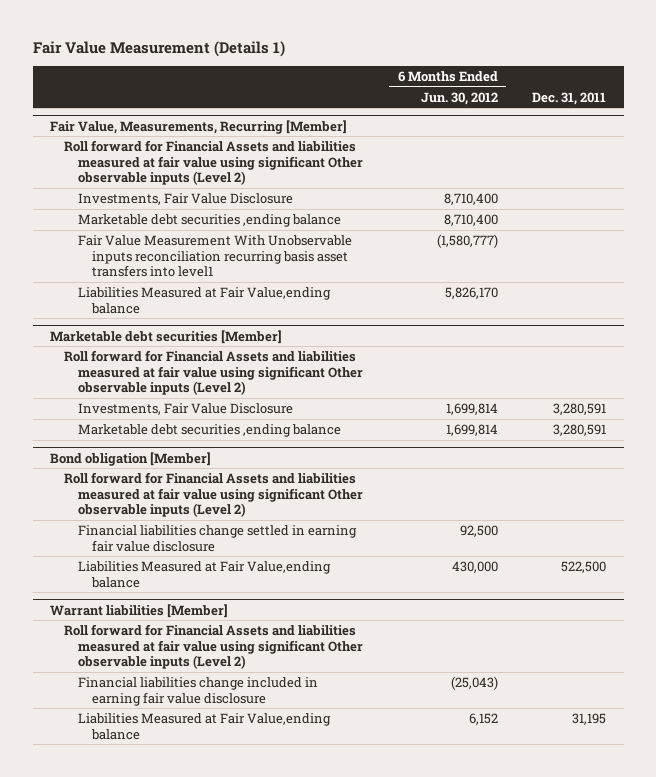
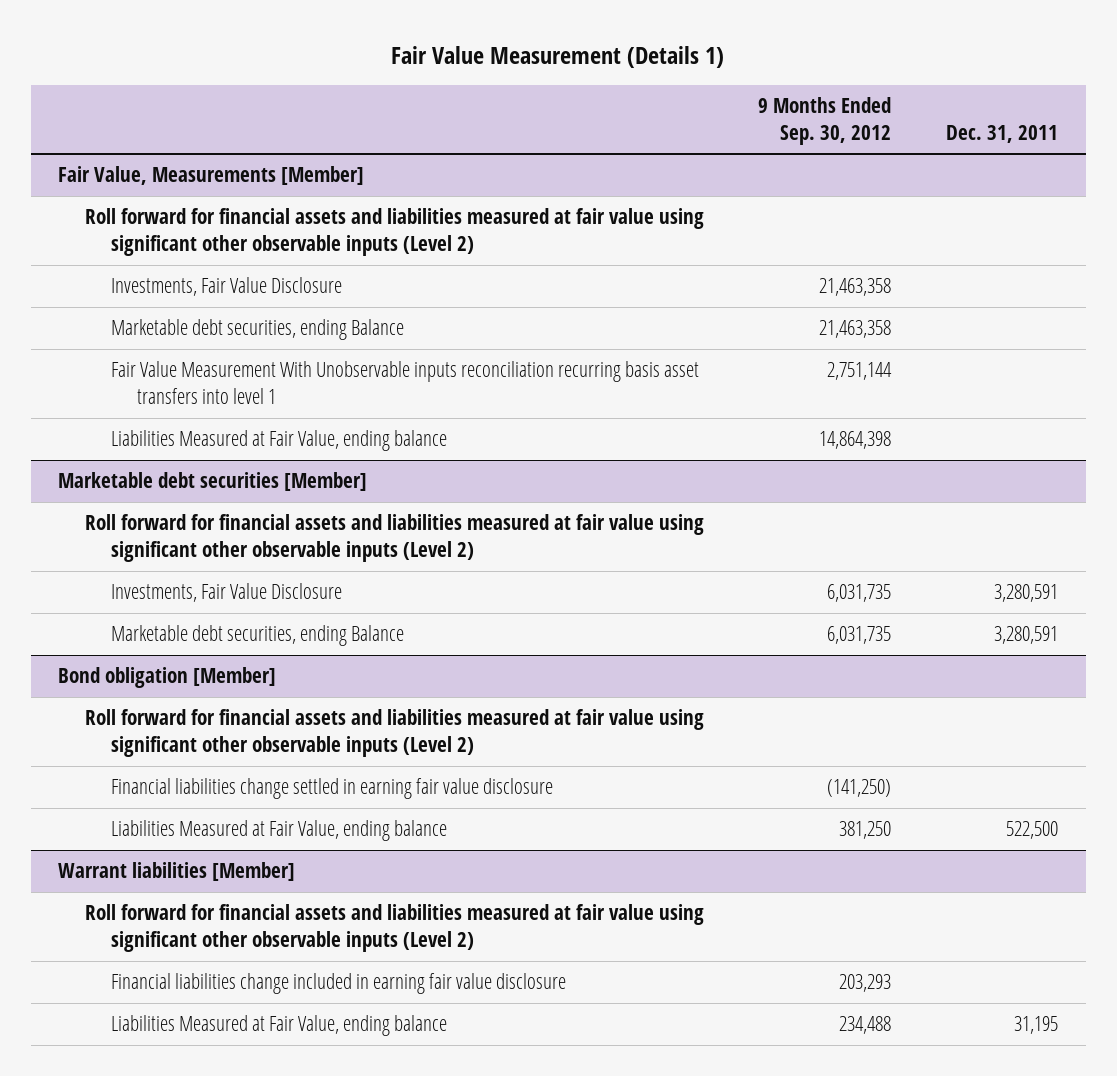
- | 6 Months Ended Jun. 30, 2012 | Dec. 31, 2011
+ | 9 Months Ended Sep. 30, 2012 | Dec. 31, 2011
- Fair Value, Measurements, Recurring [Member]
- Roll forward for Financial Assets and liabilities measured at fair value using significant Other observable inputs (Level 2)
+ Fair Value, Measurements [Member]
+ Roll forward for financial assets and liabilities measured at fair value using significant other observable inputs (Level 2)
- Marketable debt securities ,ending balance | 8,710,400 |
- Fair Value Measurement With Unobservable inputs reconciliation recurring basis asset transfers into level1 | (1,580,777) |
- Liabilities Measured at Fair Value,ending balance | 5,826,170 |
+ Marketable debt securities, ending Balance | 21,463,358 |
+ Fair Value Measurement With Unobservable inputs reconciliation recurring basis asset transfers into level 1 | 2,751,144 |
+ Liabilities Measured at Fair Value, ending balance | 14,864,398 |
@ Marketable debt securities [Member]
- Roll forward for Financial Assets and liabilities measured at fair value using significant Other observable inputs (Level 2)
+ Roll forward for financial assets and liabilities measured at fair value using significant other observable inputs (Level 2)
- Marketable debt securities ,ending balance | 1,699,814 | 3,280,591
+ Marketable debt securities, ending Balance | 6,031,735 | 3,280,591
@ Bond obligation [Member]
- Roll forward for Financial Assets and liabilities measured at fair value using significant Other observable inputs (Level 2)
+ Roll forward for financial assets and liabilities measured at fair value using significant other observable inputs (Level 2)
- Liabilities Measured at Fair Value,ending balance | 430,000 | 522,500
+ Liabilities Measured at Fair Value, ending balance | 381,250 | 522,500
@ Warrant liabilities [Member]
- Roll forward for Financial Assets and liabilities measured at fair value using significant Other observable inputs (Level 2)
+ Roll forward for financial assets and liabilities measured at fair value using significant other observable inputs (Level 2)
- Liabilities Measured at Fair Value,ending balance | 6,152 | 31,195
+ Liabilities Measured at Fair Value, ending balance | 234,488 | 31,195

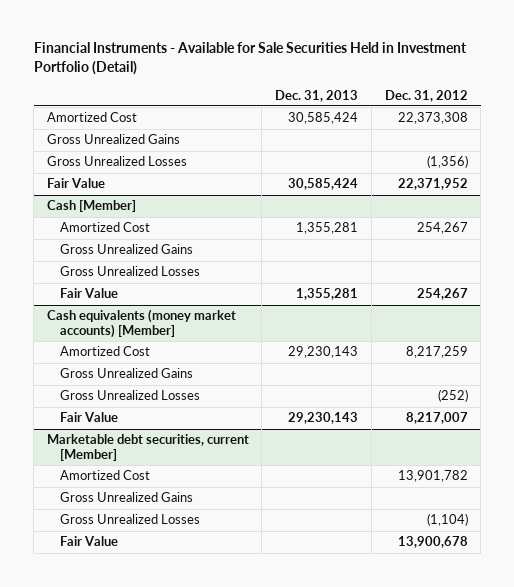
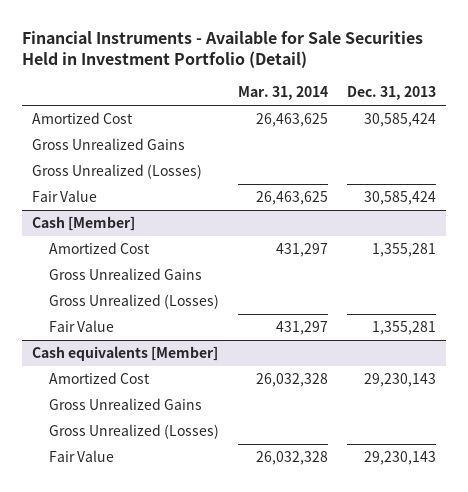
- | Dec. 31, 2013 | Dec. 31, 2012
+ | Mar. 31, 2014 | Dec. 31, 2013
- Gross Unrealized Losses | | (1,356)
+ Gross Unrealized (Losses)
@ Cash [Member]
- Gross Unrealized Losses
+ Gross Unrealized (Losses)
- Cash equivalents (money market accounts) [Member]
+ Cash equivalents [Member]
- Gross Unrealized Losses | | (252)
+ Gross Unrealized (Losses)
- Marketable debt securities, current [Member]
- Amortized Cost | | 13,901,782
- Gross Unrealized Gains
- Gross Unrealized Losses | | (1,104)
- Fair Value | | 13,900,678

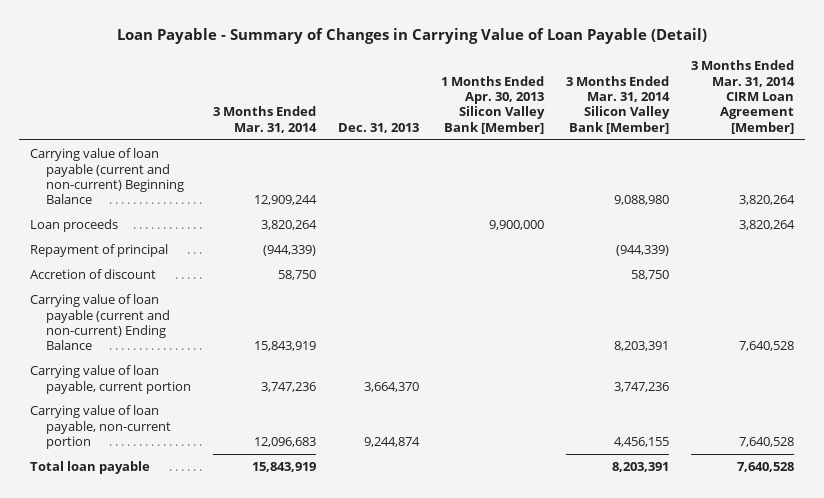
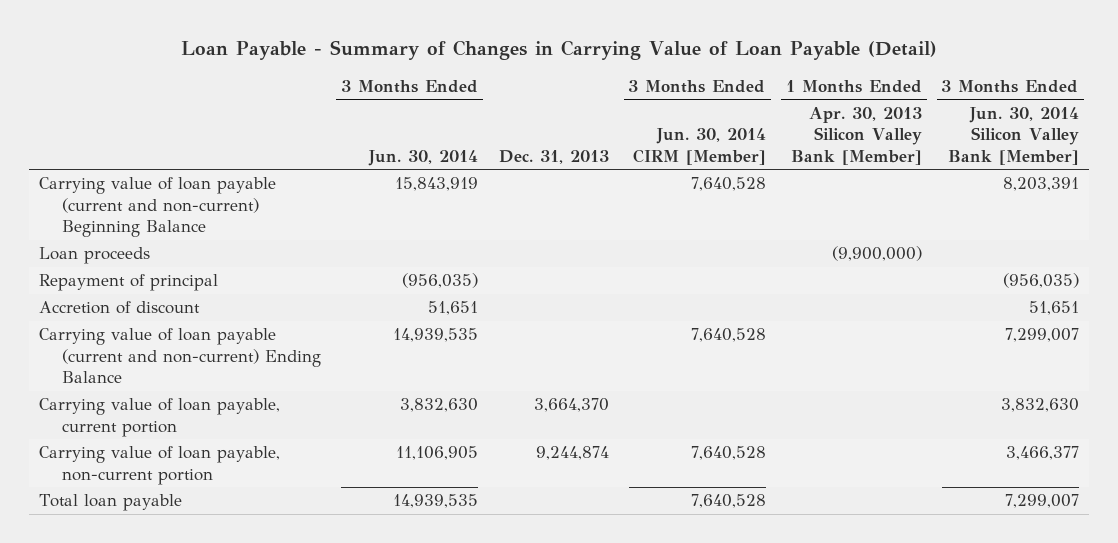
- | 3 Months Ended Mar. 31, 2014 | Dec. 31, 2013 | 1 Months Ended Apr. 30, 2013 Silicon Valley Bank [Member] | 3 Months Ended Mar. 31, 2014 Silicon Valley Bank [Member] | 3 Months Ended Mar. 31, 2014 CIRM Loan Agreement [Member]
+ | 3 Months Ended Jun. 30, 2014 | Dec. 31, 2013 | 3 Months Ended Jun. 30, 2014 CIRM [Member] | 1 Months Ended Apr. 30, 2013 Silicon Valley Bank [Member] | 3 Months Ended Jun. 30, 2014 Silicon Valley Bank [Member]
- Loan proceeds | 3,820,264 | | 9,900,000 | | 3,820,264
+ Loan proceeds | | | | (9,900,000) |

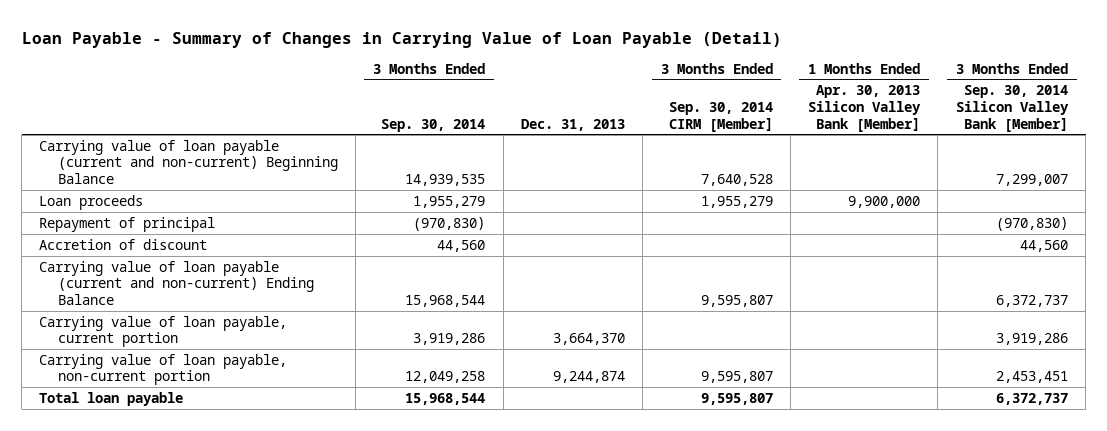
- | 3 Months Ended Jun. 30, 2014 | Dec. 31, 2013 | 3 Months Ended Jun. 30, 2014 CIRM [Member] | 1 Months Ended Apr. 30, 2013 Silicon Valley Bank [Member] | 3 Months Ended Jun. 30, 2014 Silicon Valley Bank [Member]
+ | 3 Months Ended Sep. 30, 2014 | Dec. 31, 2013 | 3 Months Ended Sep. 30, 2014 CIRM [Member] | 1 Months Ended Apr. 30, 2013 Silicon Valley Bank [Member] | 3 Months Ended Sep. 30, 2014 Silicon Valley Bank [Member]
- Loan proceeds | | | | (9,900,000) |
+ Loan proceeds | 1,955,279 | | 1,955,279 | 9,900,000 |

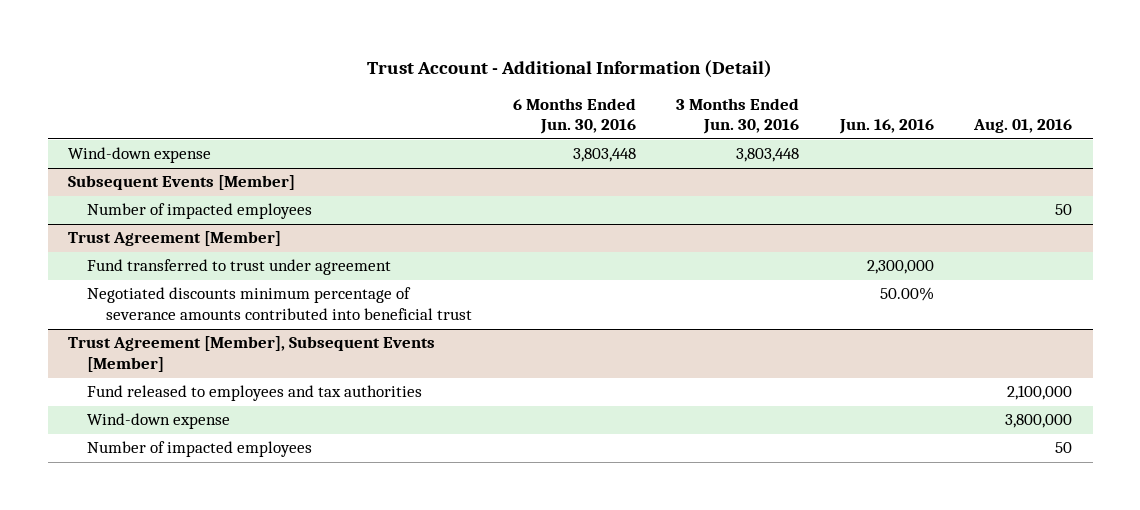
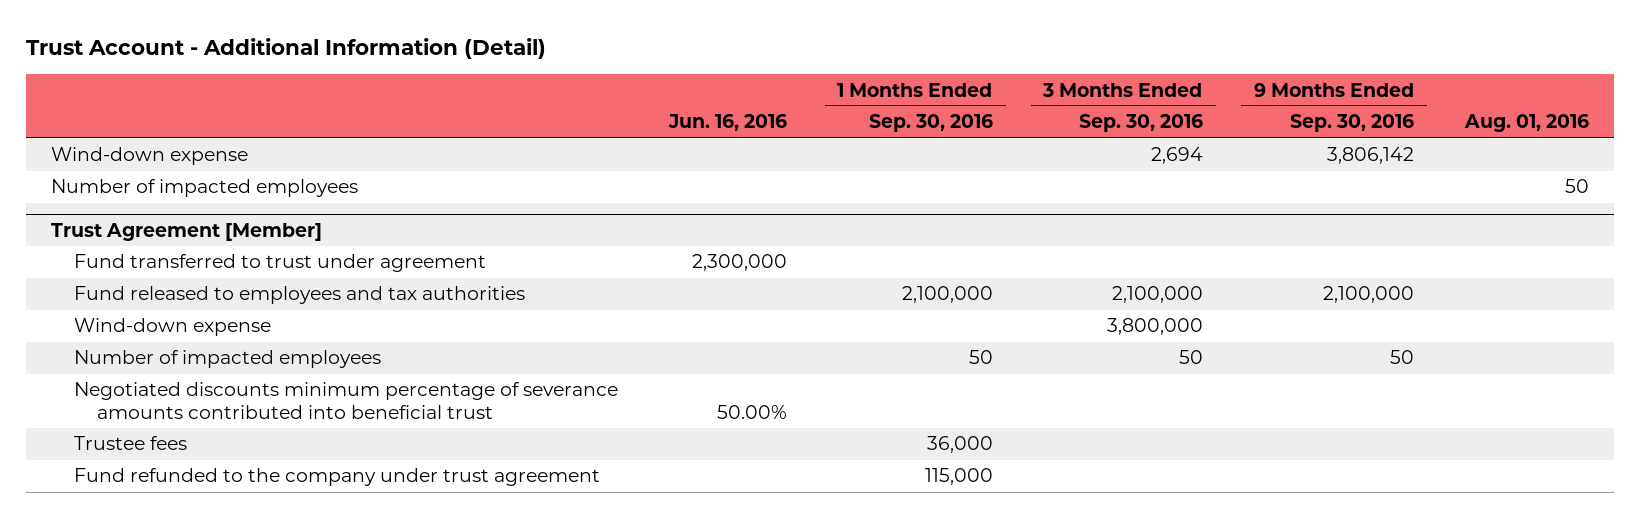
- | 6 Months Ended Jun. 30, 2016 | 3 Months Ended Jun. 30, 2016 | Jun. 16, 2016 | Aug. 01, 2016
+ | Jun. 16, 2016 | 1 Months Ended Sep. 30, 2016 | 3 Months Ended Sep. 30, 2016 | 9 Months Ended Sep. 30, 2016 | Aug. 01, 2016
- Subsequent Events [Member]
- Number of impacted employees | | | | 50
+ Number of impacted employees | | | | | 50
@ Trust Agreement [Member]
+ Fund released to employees and tax authorities | | 2,100,000 | 2,100,000 | 2,100,000 |
+ Wind-down expense | | | 3,800,000 | |
+ Number of impacted employees | | 50 | 50 | 50 |
- Trust Agreement [Member], Subsequent Events [Member]
- Fund released to employees and tax authorities | | | | 2,100,000
- Wind-down expense | | | | 3,800,000
- Number of impacted employees | | | | 50
@ Trust Agreement [Member]
+ Trustee fees | | 36,000 | | |
+ Fund refunded to the company under trust agreement | | 115,000 | | |

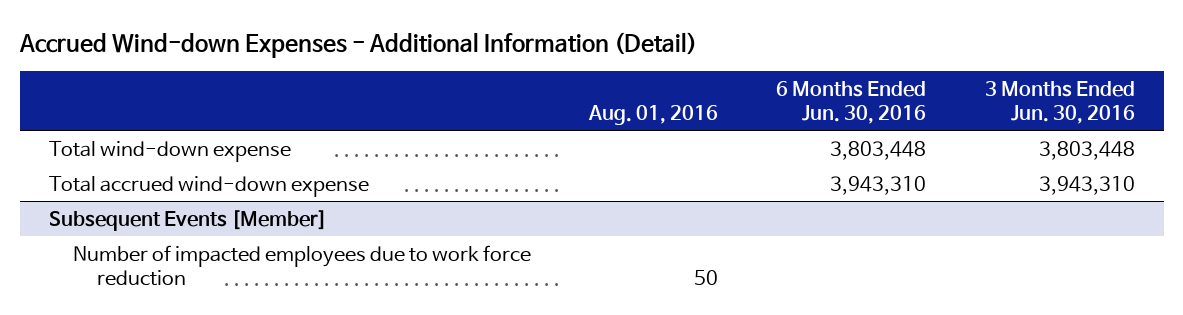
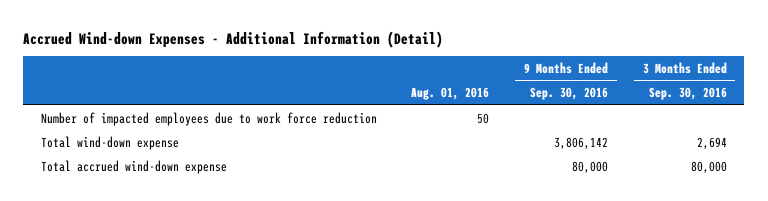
- | Aug. 01, 2016 | 6 Months Ended Jun. 30, 2016 | 3 Months Ended Jun. 30, 2016
+ | Aug. 01, 2016 | 9 Months Ended Sep. 30, 2016 | 3 Months Ended Sep. 30, 2016
+ Number of impacted employees due to work force reduction | 50 | |
- Subsequent Events [Member]
- Number of impacted employees due to work force reduction | 50 | |

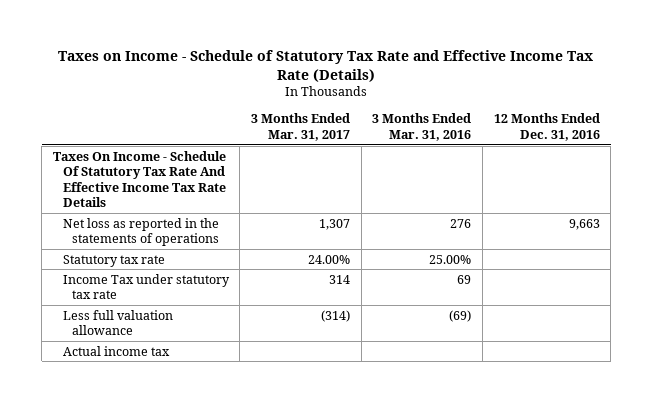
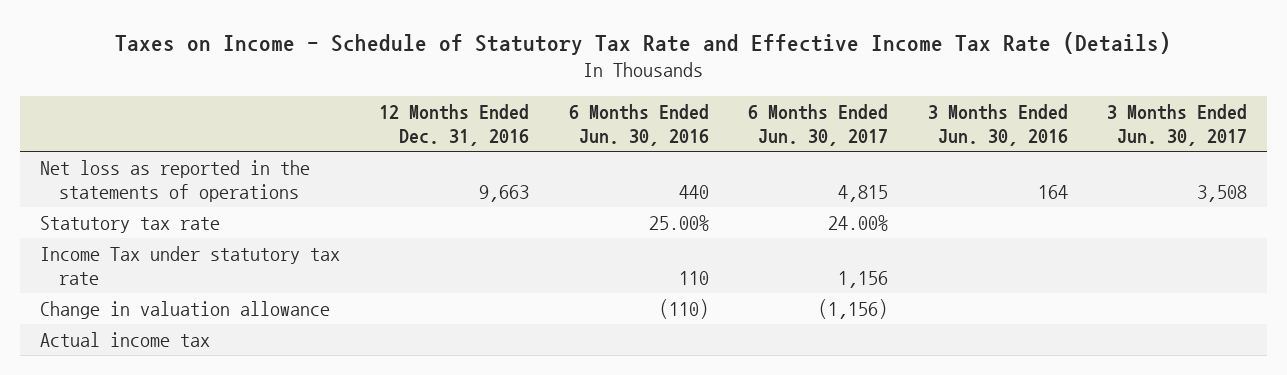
- | 3 Months Ended Mar. 31, 2017 | 3 Months Ended Mar. 31, 2016 | 12 Months Ended Dec. 31, 2016
+ | 12 Months Ended Dec. 31, 2016 | 6 Months Ended Jun. 30, 2016 | 6 Months Ended Jun. 30, 2017 | 3 Months Ended Jun. 30, 2016 | 3 Months Ended Jun. 30, 2017
- Taxes On Income - Schedule Of Statutory Tax Rate And Effective Income Tax Rate Details
- Less full valuation allowance | (314) | (69) |
+ Change in valuation allowance | | (110) | (1,156) | |

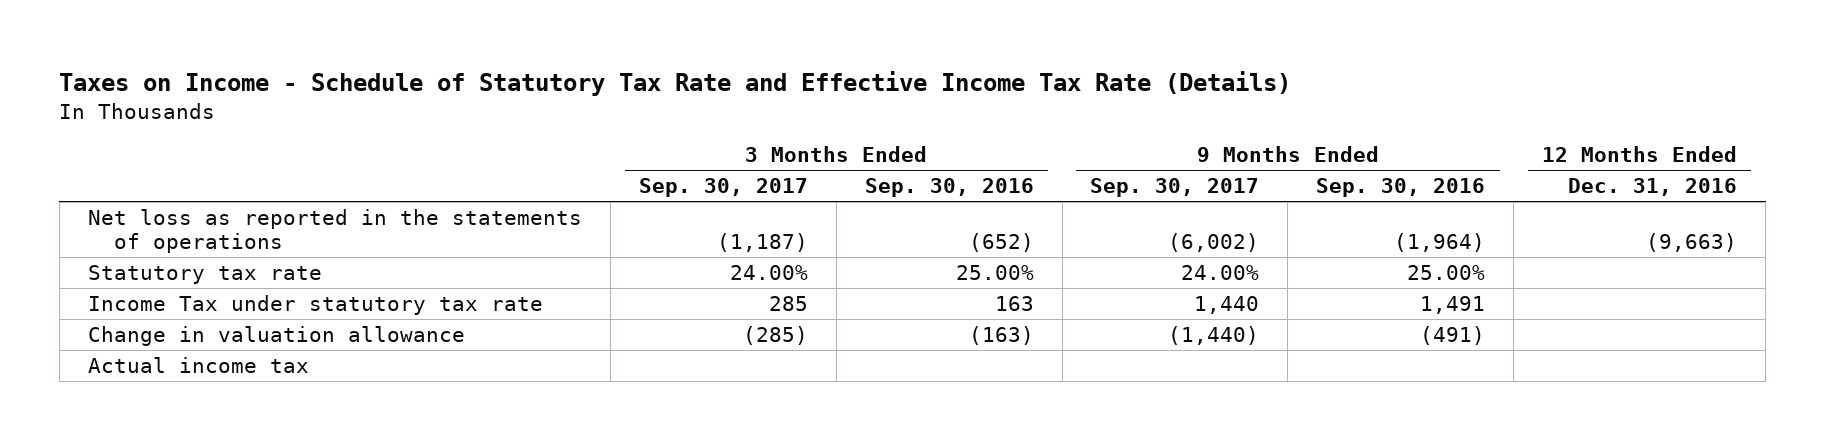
- | 12 Months Ended Dec. 31, 2016 | 6 Months Ended Jun. 30, 2016 | 6 Months Ended Jun. 30, 2017 | 3 Months Ended Jun. 30, 2016 | 3 Months Ended Jun. 30, 2017
+ | 3 Months Ended Sep. 30, 2017 | 3 Months Ended Sep. 30, 2016 | 9 Months Ended Sep. 30, 2017 | 9 Months Ended Sep. 30, 2016 | 12 Months Ended Dec. 31, 2016
- Net loss as reported in the statements of operations | 9,663 | 440 | 4,815 | 164 | 3,508
+ Net loss as reported in the statements of operations | (1,187) | (652) | (6,002) | (1,964) | (9,663)

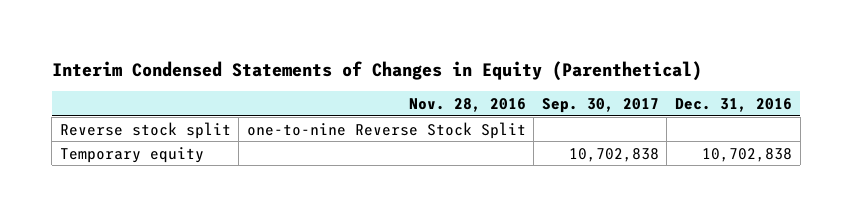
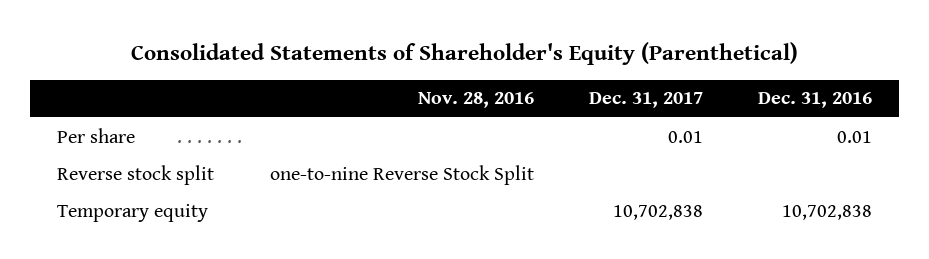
- Interim Condensed Statements of Changes in Equity (Parenthetical)
+ Consolidated Statements of Shareholder's Equity (Parenthetical)
- | Nov. 28, 2016 | Sep. 30, 2017 | Dec. 31, 2016
+ | Nov. 28, 2016 | Dec. 31, 2017 | Dec. 31, 2016
+ Per share | | 0.01 | 0.01

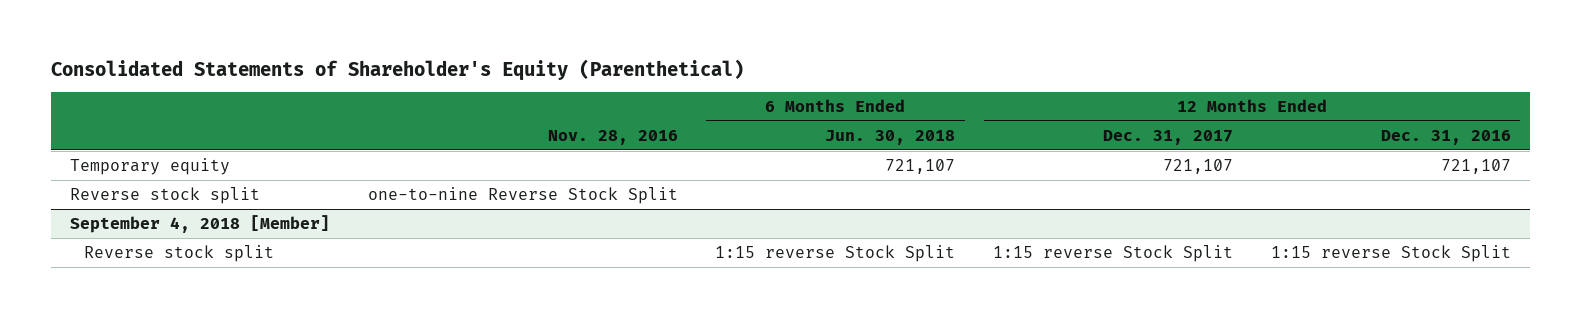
- | Nov. 28, 2016 | Dec. 31, 2017 | Dec. 31, 2016
+ | Nov. 28, 2016 | 6 Months Ended Jun. 30, 2018 | 12 Months Ended Dec. 31, 2017 | 12 Months Ended Dec. 31, 2016
- Per share | | 0.01 | 0.01
moved down: Reverse stock split | one-to-nine Reverse Stock Split | | |
+ September 4, 2018 [Member]
+ Reverse stock split | | 1:15 reverse Stock Split | 1:15 reverse Stock Split | 1:15 reverse Stock Split

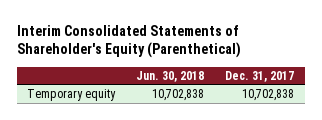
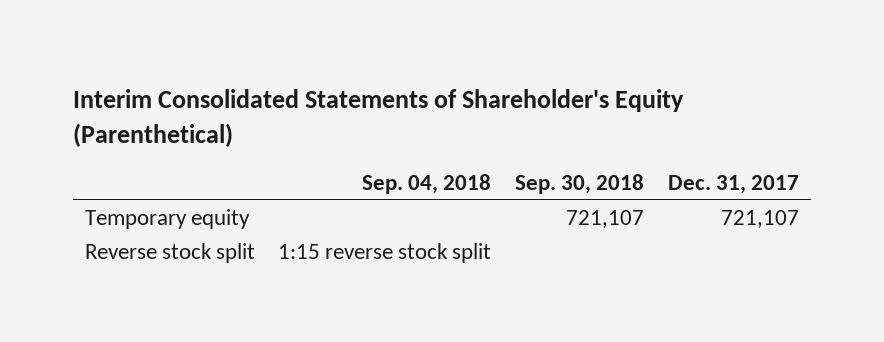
- | Jun. 30, 2018 | Dec. 31, 2017
+ | Sep. 04, 2018 | Sep. 30, 2018 | Dec. 31, 2017
- Temporary equity | 10,702,838 | 10,702,838
+ Temporary equity | | 721,107 | 721,107
+ Reverse stock split | 1:15 reverse stock split | |

